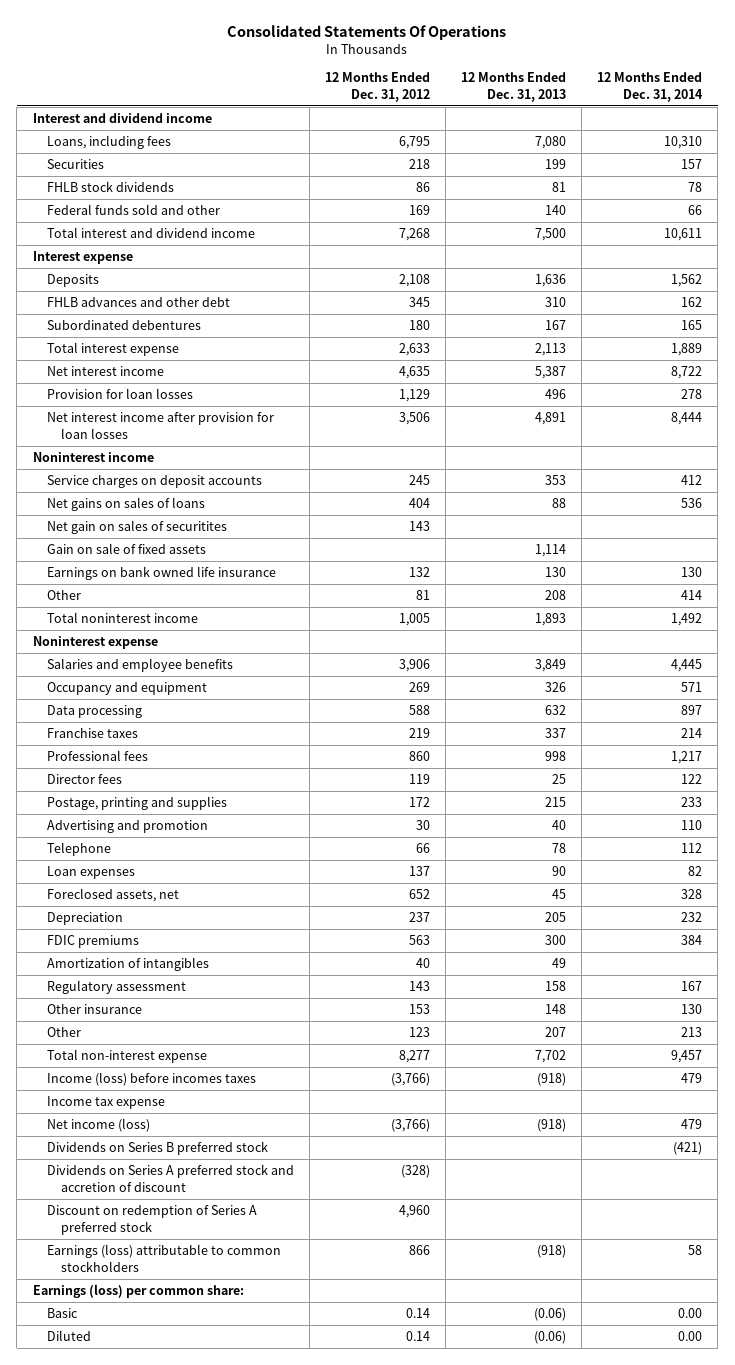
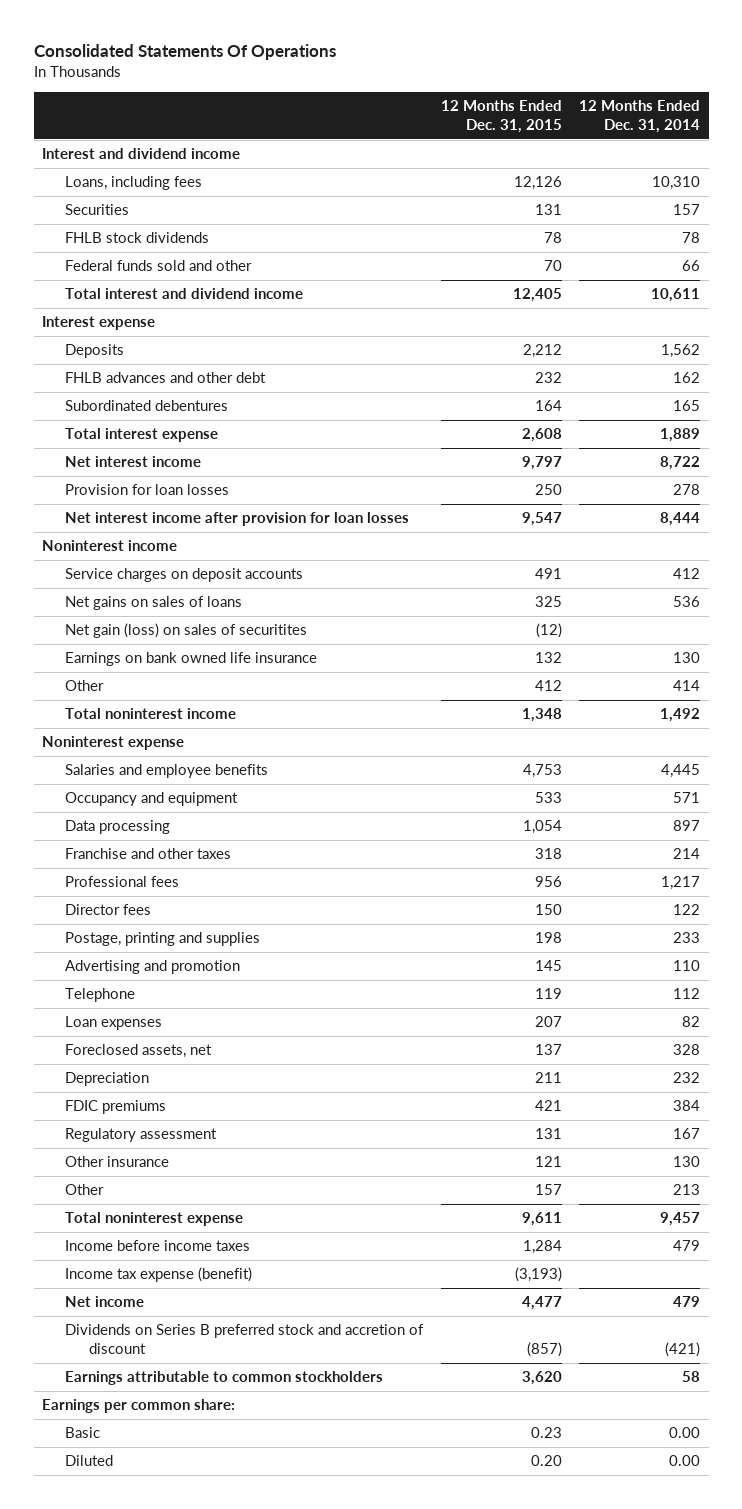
- | 12 Months Ended Dec. 31, 2012 | 12 Months Ended Dec. 31, 2013 | 12 Months Ended Dec. 31, 2014
+ | 12 Months Ended Dec. 31, 2015 | 12 Months Ended Dec. 31, 2014
- Net gain on sales of securitites | 143 | |
- Gain on sale of fixed assets | | 1,114 |
+ Net gain (loss) on sales of securitites | (12) |
- Franchise taxes | 219 | 337 | 214
+ Franchise and other taxes | 318 | 214
- Amortization of intangibles | 40 | 49 |
- Total non-interest expense | 8,277 | 7,702 | 9,457
- Income (loss) before incomes taxes | (3,766) | (918) | 479
- Income tax expense
- Net income (loss) | (3,766) | (918) | 479
- Dividends on Series B preferred stock | | | (421)
- Dividends on Series A preferred stock and accretion of discount | (328) | |
- Discount on redemption of Series A preferred stock | 4,960 | |
- Earnings (loss) attributable to common stockholders | 866 | (918) | 58
- Earnings (loss) per common share:
+ Total noninterest expense | 9,611 | 9,457
+ Income before income taxes | 1,284 | 479
+ Income tax expense (benefit) | (3,193) |
+ Net income | 4,477 | 479
+ Dividends on Series B preferred stock and accretion of discount | (857) | (421)
+ Earnings attributable to common stockholders | 3,620 | 58
+ Earnings per common share:

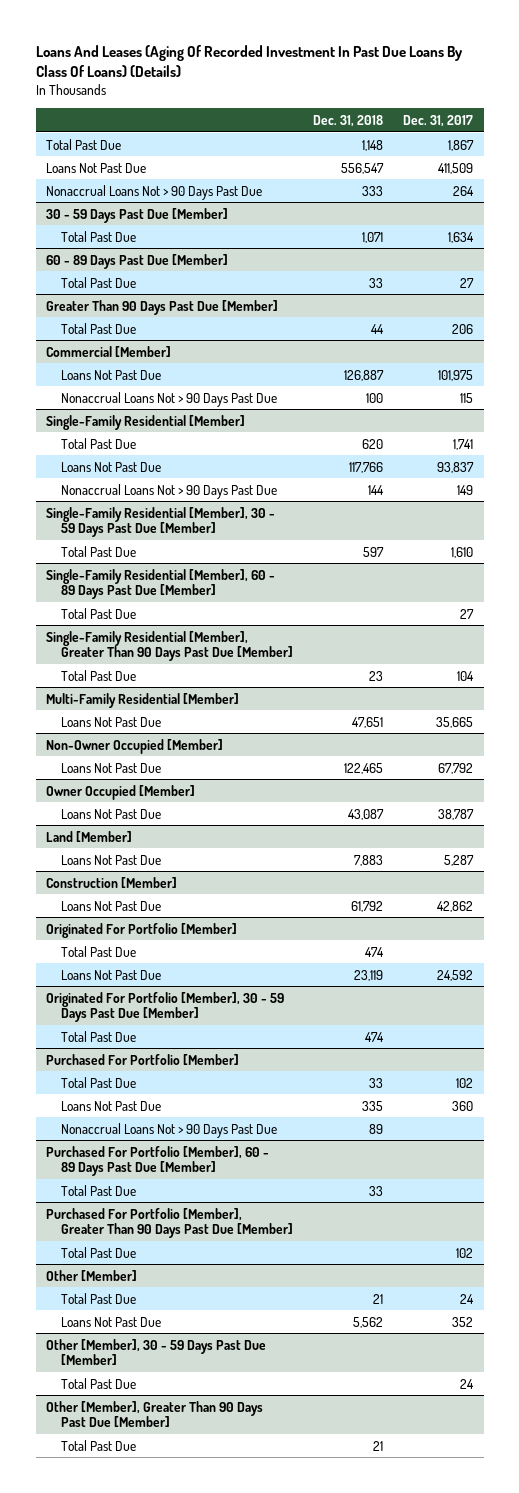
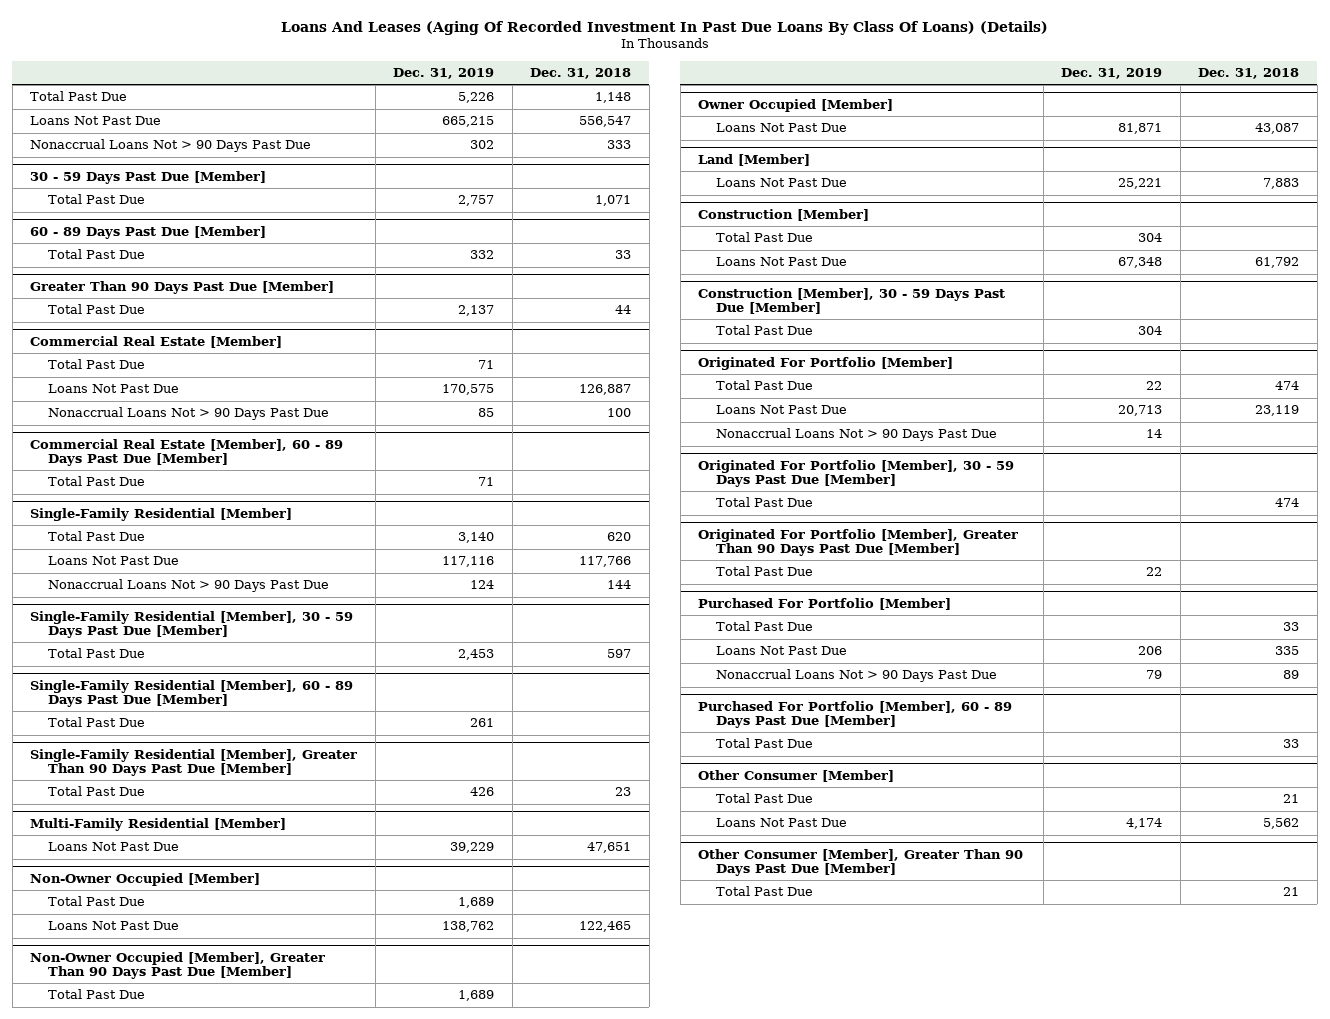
- | Dec. 31, 2018 | Dec. 31, 2017
+ | Dec. 31, 2019 | Dec. 31, 2018
- Commercial [Member]
+ Commercial Real Estate [Member]
+ Total Past Due | 71 |
+ Commercial Real Estate [Member], 60 - 89 Days Past Due [Member]
+ Total Past Due | 71 |
@ Non-Owner Occupied [Member]
+ Total Past Due | 1,689 |
+ Non-Owner Occupied [Member], Greater Than 90 Days Past Due [Member]
+ Total Past Due | 1,689 |
@ Construction [Member]
+ Total Past Due | 304 |
+ Construction [Member], 30 - 59 Days Past Due [Member]
+ Total Past Due | 304 |
@ Originated For Portfolio [Member]
+ Nonaccrual Loans Not > 90 Days Past Due | 14 |
+ Originated For Portfolio [Member], Greater Than 90 Days Past Due [Member]
+ Total Past Due | 22 |
- Purchased For Portfolio [Member], Greater Than 90 Days Past Due [Member]
- Total Past Due | | 102
- Other [Member]
+ Other Consumer [Member]
- Other [Member], 30 - 59 Days Past Due [Member]
- Total Past Due | | 24
- Other [Member], Greater Than 90 Days Past Due [Member]
+ Other Consumer [Member], Greater Than 90 Days Past Due [Member]

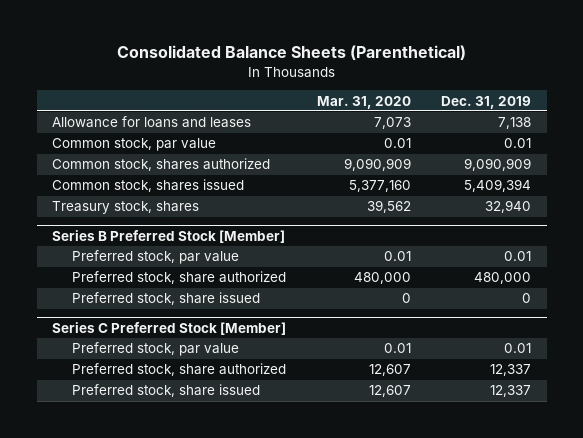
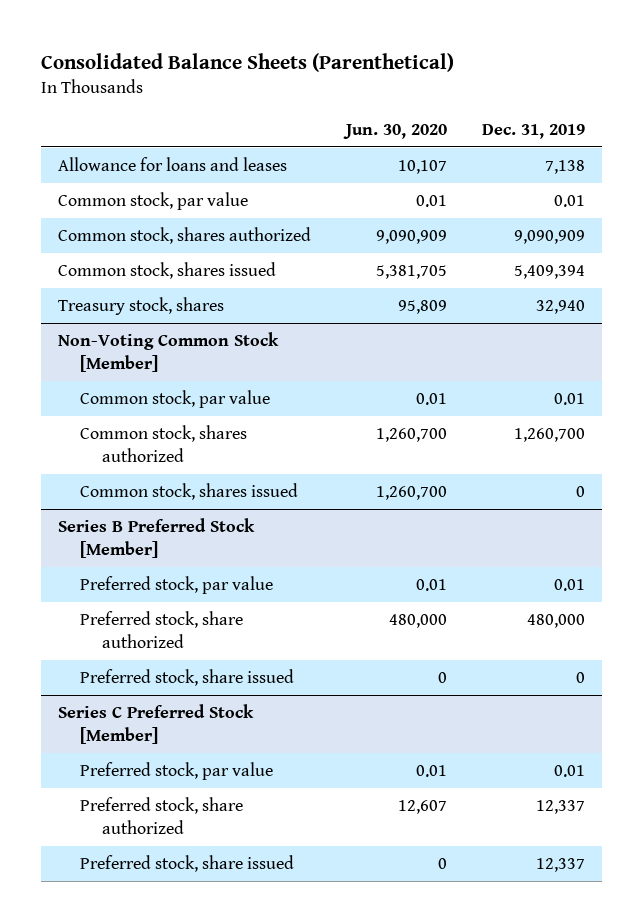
- | Mar. 31, 2020 | Dec. 31, 2019
+ | Jun. 30, 2020 | Dec. 31, 2019
+ Non-Voting Common Stock [Member]
+ Common stock, par value | 0.01 | 0.01
+ Common stock, shares authorized | 1,260,700 | 1,260,700
+ Common stock, shares issued | 1,260,700 | 0

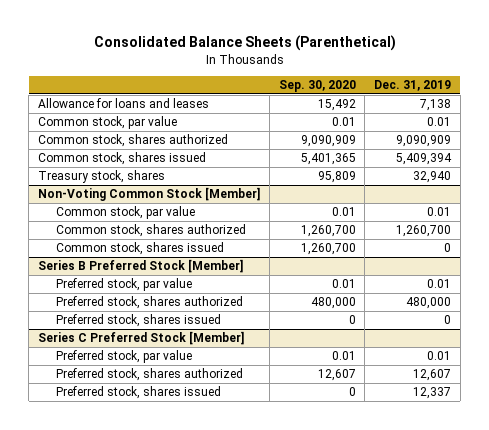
- | Jun. 30, 2020 | Dec. 31, 2019
+ | Sep. 30, 2020 | Dec. 31, 2019
@ Series B Preferred Stock [Member]
- Preferred stock, share authorized | 480,000 | 480,000
- Preferred stock, share issued | 0 | 0
+ Preferred stock, shares authorized | 480,000 | 480,000
+ Preferred stock, shares issued | 0 | 0
@ Series C Preferred Stock [Member]
- Preferred stock, share authorized | 12,607 | 12,337
- Preferred stock, share issued | 0 | 12,337
+ Preferred stock, shares authorized | 12,607 | 12,607
+ Preferred stock, shares issued | 0 | 12,337

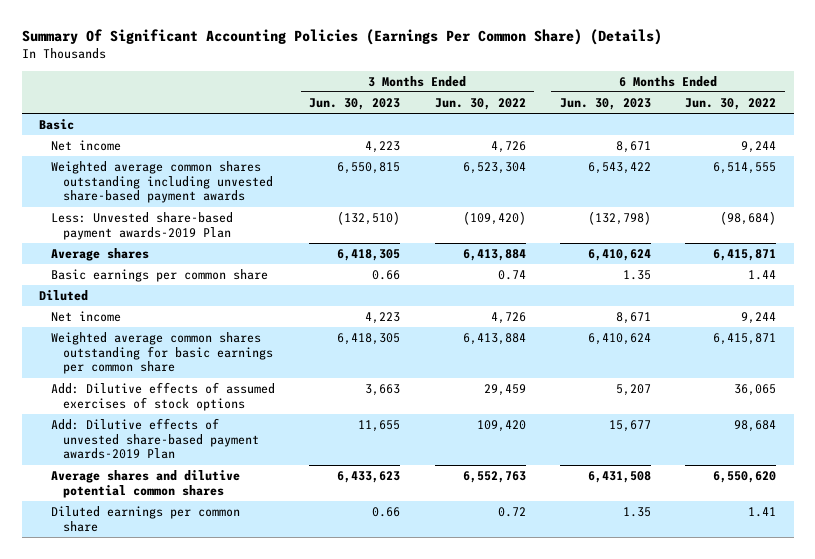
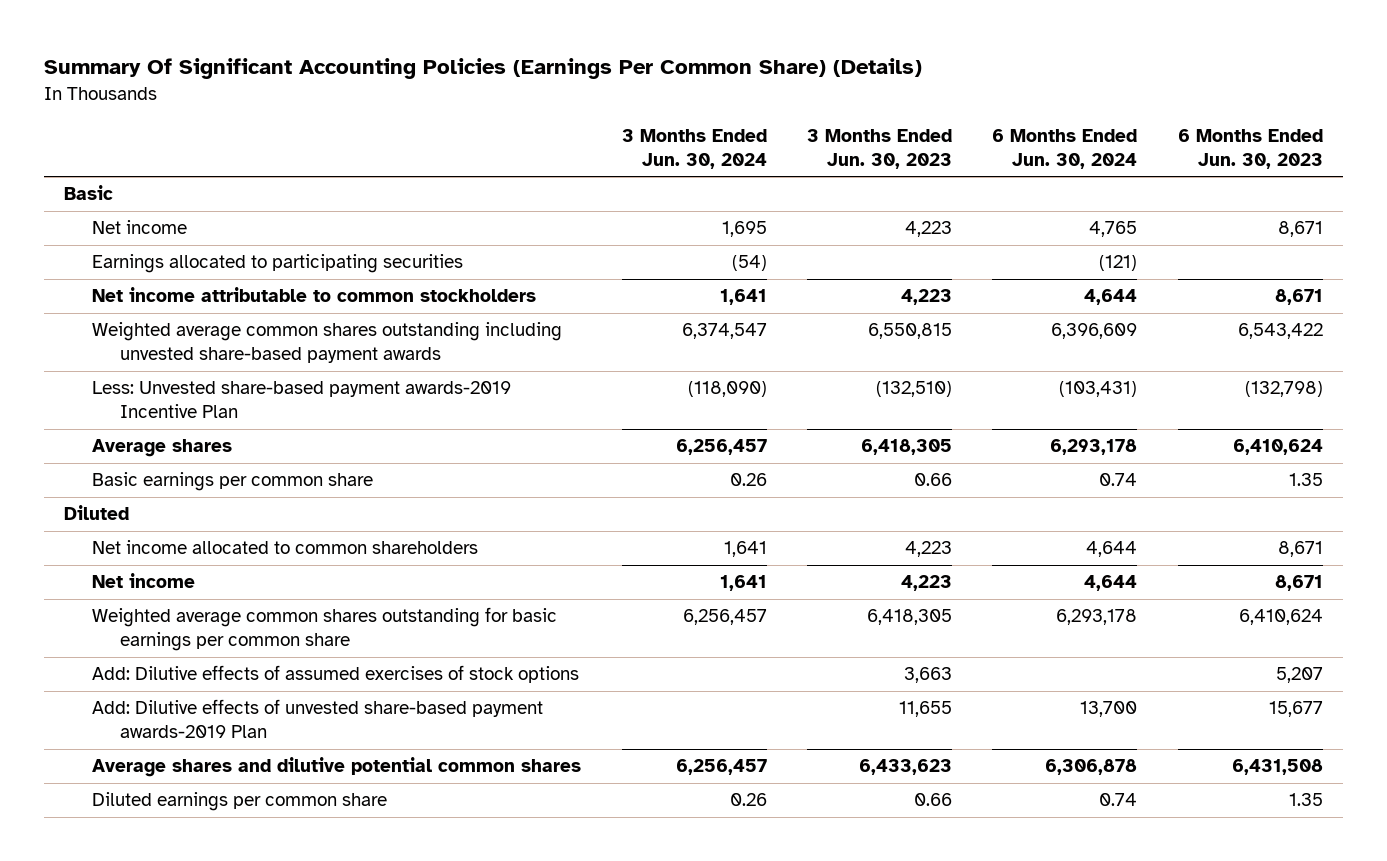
- | 3 Months Ended Jun. 30, 2023 | 3 Months Ended Jun. 30, 2022 | 6 Months Ended Jun. 30, 2023 | 6 Months Ended Jun. 30, 2022
+ | 3 Months Ended Jun. 30, 2024 | 3 Months Ended Jun. 30, 2023 | 6 Months Ended Jun. 30, 2024 | 6 Months Ended Jun. 30, 2023
+ Earnings allocated to participating securities | (54) | | (121) |
+ Net income attributable to common stockholders | 1,641 | 4,223 | 4,644 | 8,671
- Less: Unvested share-based payment awards-2019 Plan | (132,510) | (109,420) | (132,798) | (98,684)
+ Less: Unvested share-based payment awards-2019 Incentive Plan | (118,090) | (132,510) | (103,431) | (132,798)
+ Net income allocated to common shareholders | 1,641 | 4,223 | 4,644 | 8,671

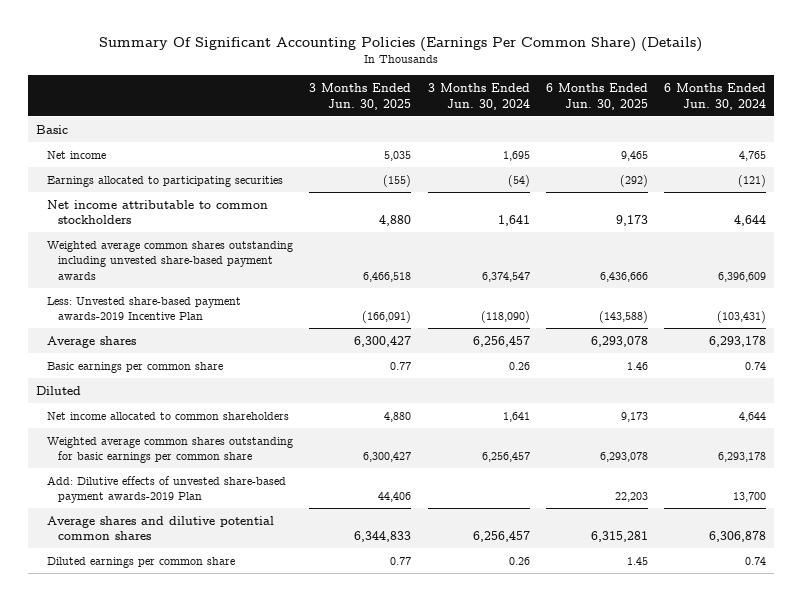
- | 3 Months Ended Jun. 30, 2024 | 3 Months Ended Jun. 30, 2023 | 6 Months Ended Jun. 30, 2024 | 6 Months Ended Jun. 30, 2023
+ | 3 Months Ended Jun. 30, 2025 | 3 Months Ended Jun. 30, 2024 | 6 Months Ended Jun. 30, 2025 | 6 Months Ended Jun. 30, 2024
- Net income | 1,641 | 4,223 | 4,644 | 8,671
- Add: Dilutive effects of assumed exercises of stock options | | 3,663 | | 5,207

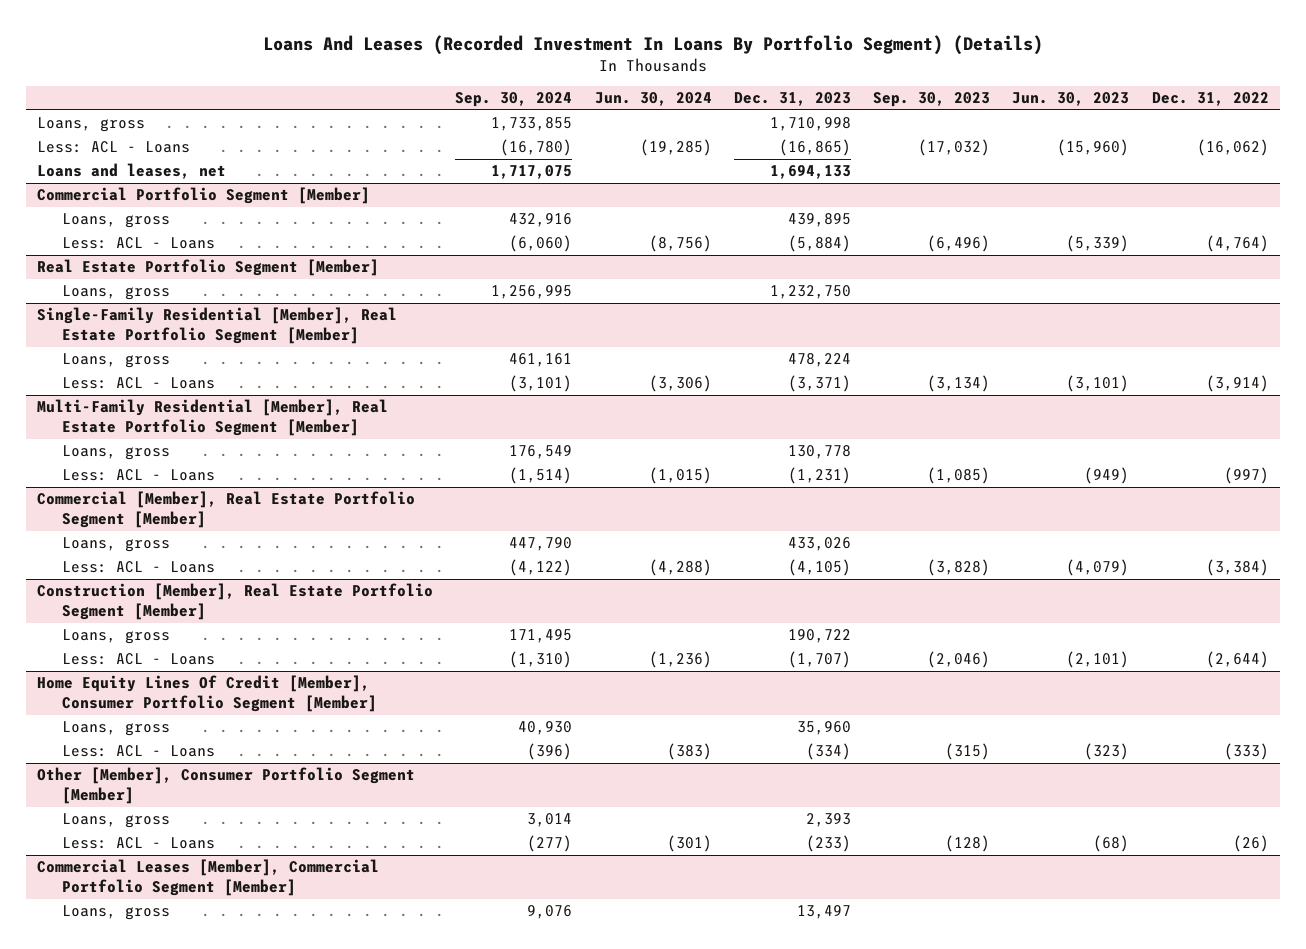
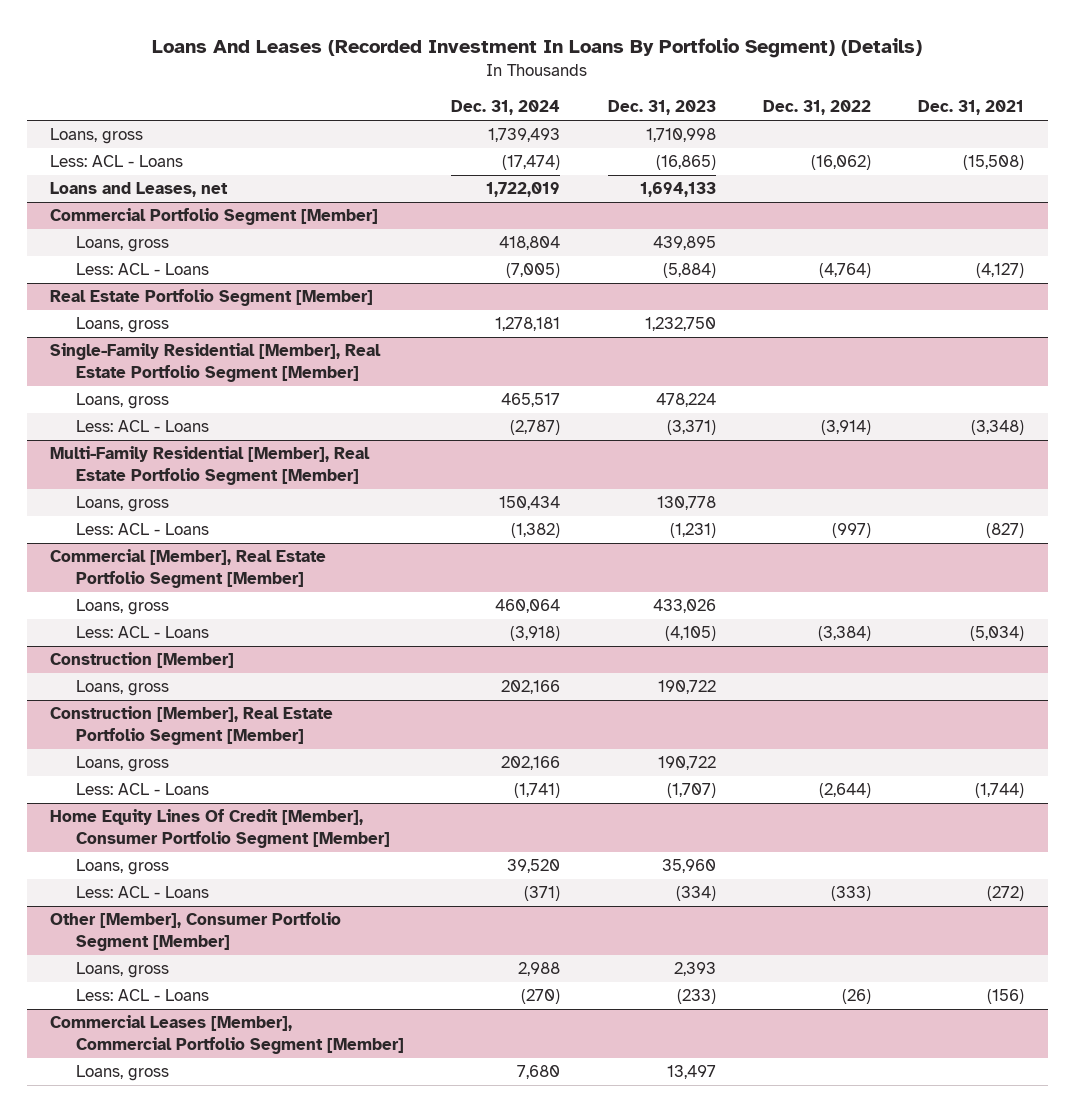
- | Sep. 30, 2024 | Jun. 30, 2024 | Dec. 31, 2023 | Sep. 30, 2023 | Jun. 30, 2023 | Dec. 31, 2022
+ | Dec. 31, 2024 | Dec. 31, 2023 | Dec. 31, 2022 | Dec. 31, 2021
- Loans and leases, net | 1,717,075 | | 1,694,133 | | |
+ Loans and Leases, net | 1,722,019 | 1,694,133 | |
+ Construction [Member]
+ Loans, gross | 202,166 | 190,722 | |

